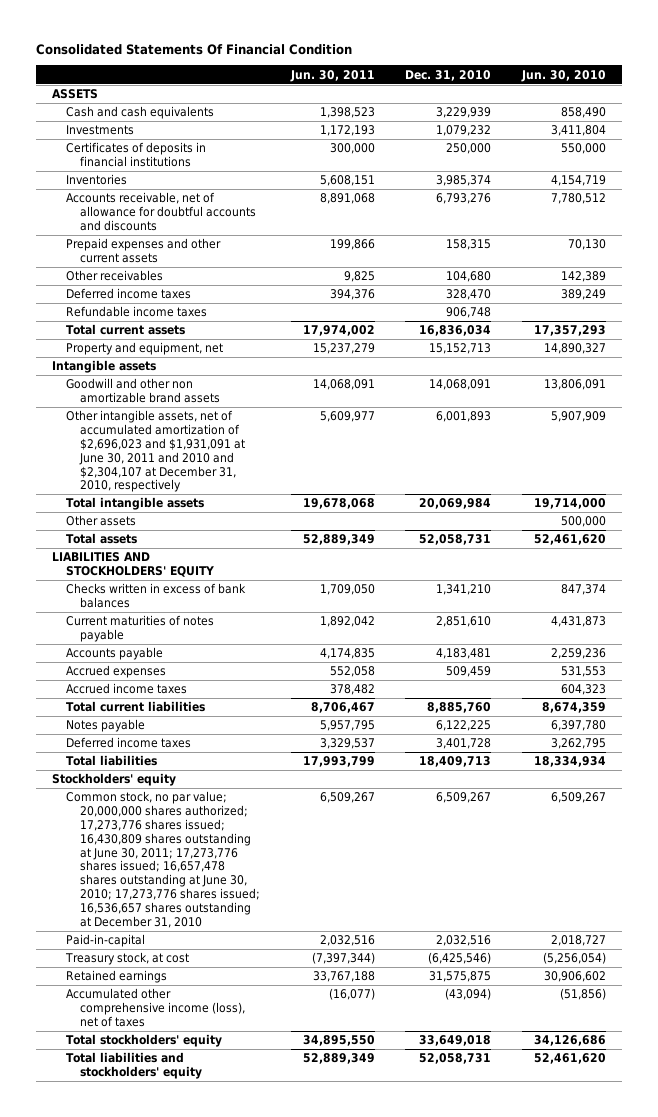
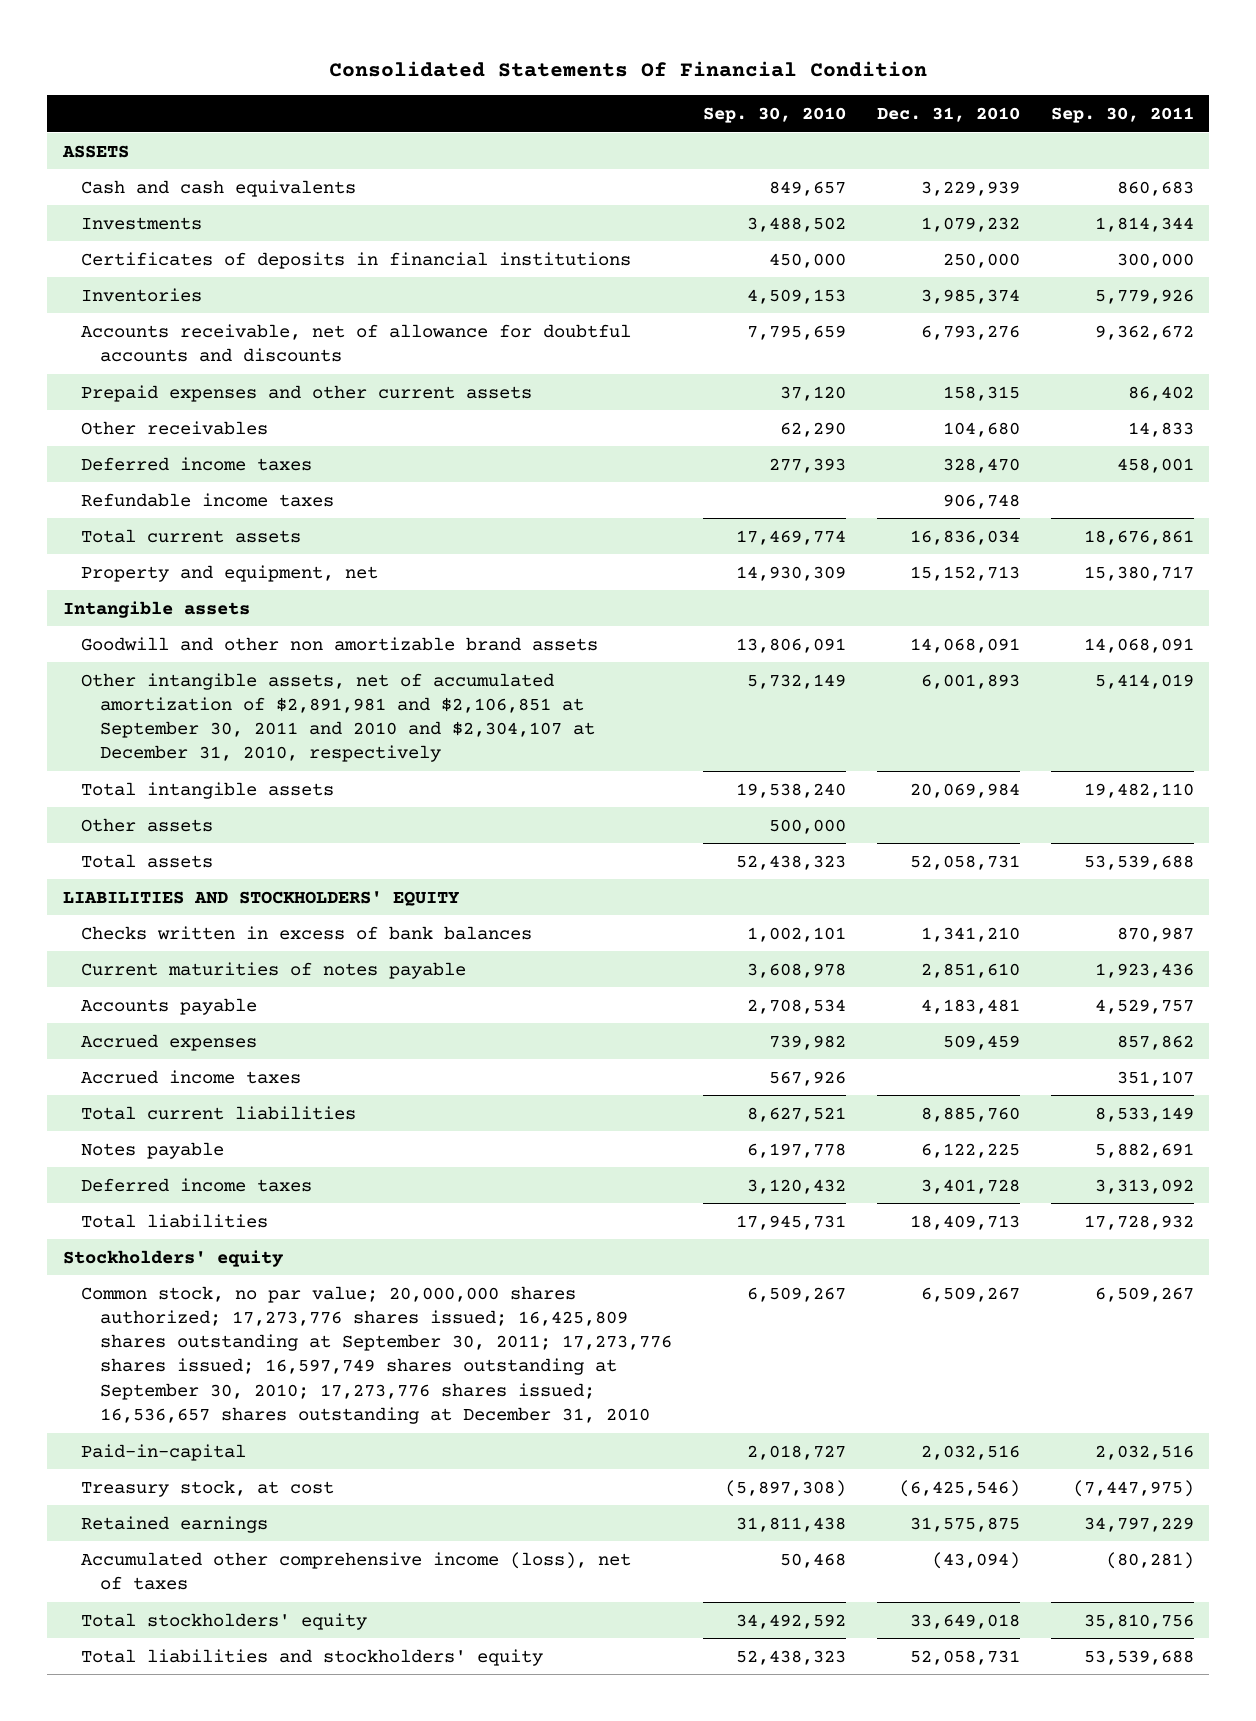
- | Jun. 30, 2011 | Dec. 31, 2010 | Jun. 30, 2010
+ | Sep. 30, 2010 | Dec. 31, 2010 | Sep. 30, 2011
- Other intangible assets, net of accumulated amortization of $2,696,023 and $1,931,091 at June 30, 2011 and 2010 and $2,304,107 at December 31, 2010, respectively | 5,609,977 | 6,001,893 | 5,907,909
+ Other intangible assets, net of accumulated amortization of $2,891,981 and $2,106,851 at September 30, 2011 and 2010 and $2,304,107 at December 31, 2010, respectively | 5,732,149 | 6,001,893 | 5,414,019
- Common stock, no par value; 20,000,000 shares authorized; 17,273,776 shares issued; 16,430,809 shares outstanding at June 30, 2011; 17,273,776 shares issued; 16,657,478 shares outstanding at June 30, 2010; 17,273,776 shares issued; 16,536,657 shares outstanding at December 31, 2010 | 6,509,267 | 6,509,267 | 6,509,267
+ Common stock, no par value; 20,000,000 shares authorized; 17,273,776 shares issued; 16,425,809 shares outstanding at September 30, 2011; 17,273,776 shares issued; 16,597,749 shares outstanding at September 30, 2010; 17,273,776 shares issued; 16,536,657 shares outstanding at December 31, 2010 | 6,509,267 | 6,509,267 | 6,509,267

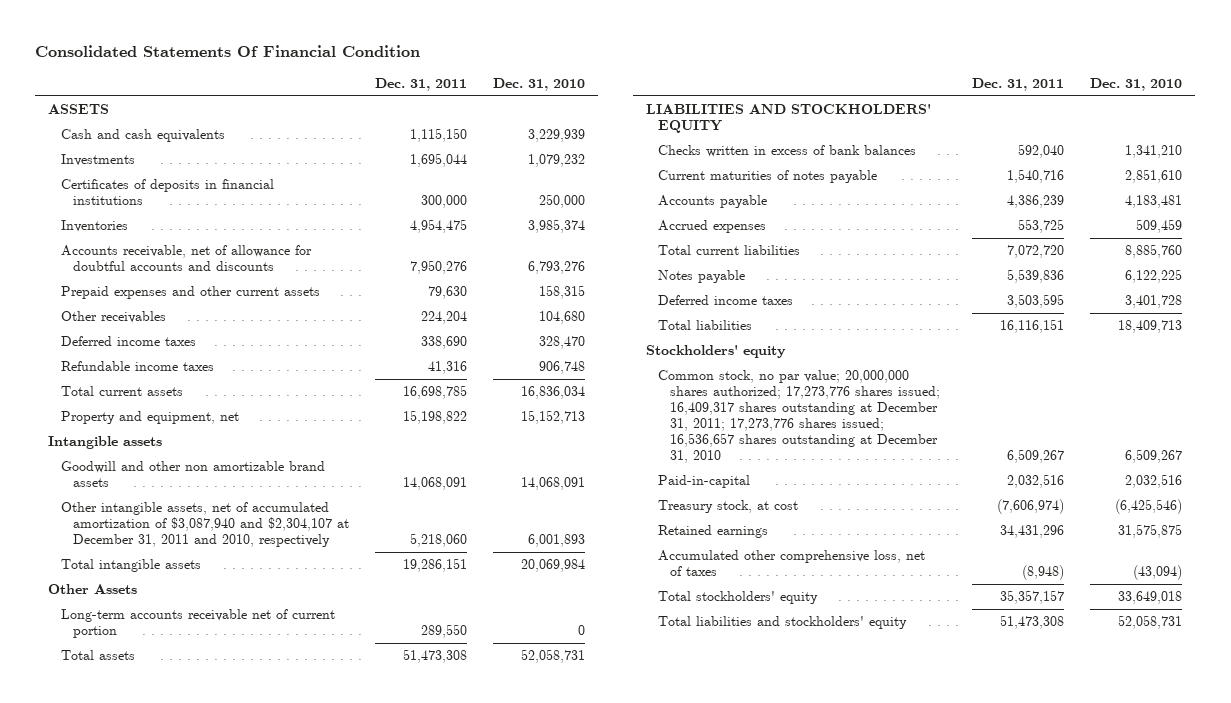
- | Sep. 30, 2010 | Dec. 31, 2010 | Sep. 30, 2011
+ | Dec. 31, 2011 | Dec. 31, 2010
- Other intangible assets, net of accumulated amortization of $2,891,981 and $2,106,851 at September 30, 2011 and 2010 and $2,304,107 at December 31, 2010, respectively | 5,732,149 | 6,001,893 | 5,414,019
+ Other intangible assets, net of accumulated amortization of $3,087,940 and $2,304,107 at December 31, 2011 and 2010, respectively | 5,218,060 | 6,001,893
- Other assets | 500,000 | |
+ Other Assets
+ Long-term accounts receivable net of current portion | 289,550 | 0
- Accrued income taxes | 567,926 | | 351,107
- Common stock, no par value; 20,000,000 shares authorized; 17,273,776 shares issued; 16,425,809 shares outstanding at September 30, 2011; 17,273,776 shares issued; 16,597,749 shares outstanding at September 30, 2010; 17,273,776 shares issued; 16,536,657 shares outstanding at December 31, 2010 | 6,509,267 | 6,509,267 | 6,509,267
+ Common stock, no par value; 20,000,000 shares authorized; 17,273,776 shares issued; 16,409,317 shares outstanding at December 31, 2011; 17,273,776 shares issued; 16,536,657 shares outstanding at December 31, 2010 | 6,509,267 | 6,509,267
- Accumulated other comprehensive income (loss), net of taxes | 50,468 | (43,094) | (80,281)
+ Accumulated other comprehensive loss, net of taxes | (8,948) | (43,094)

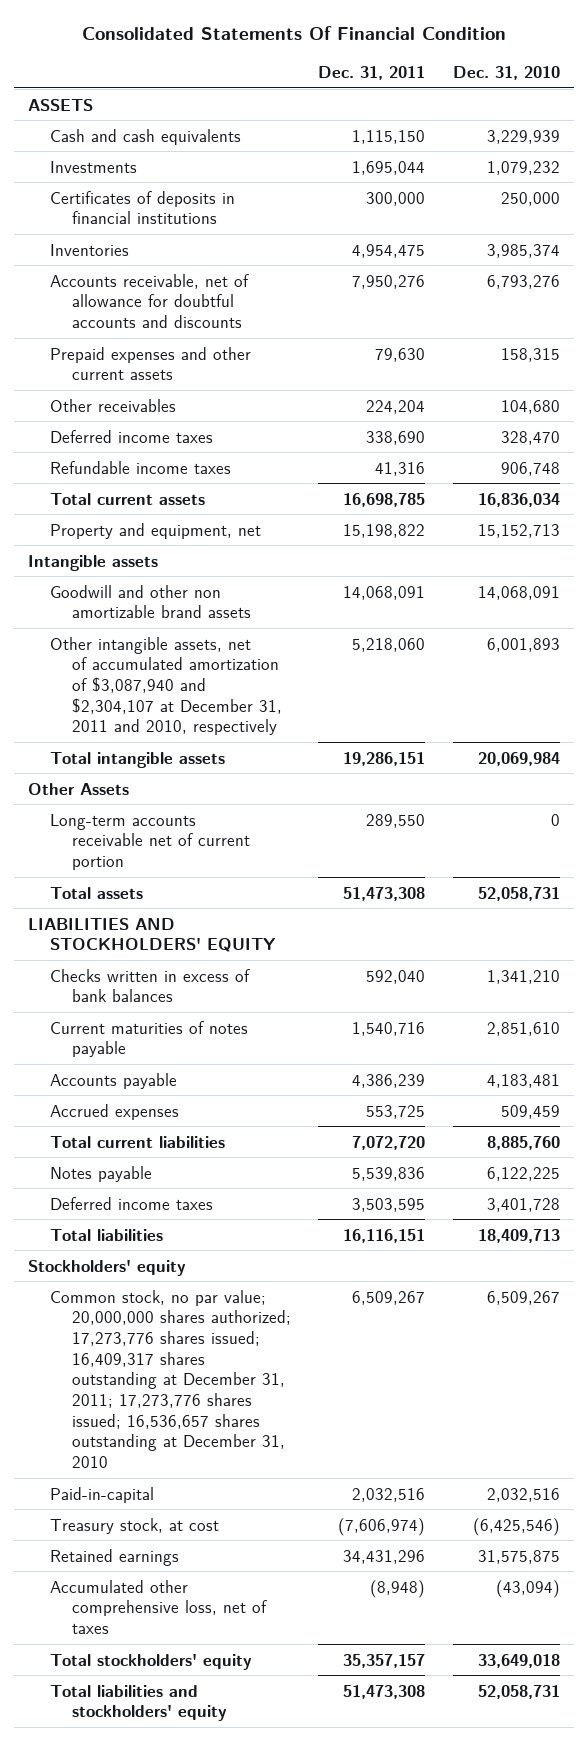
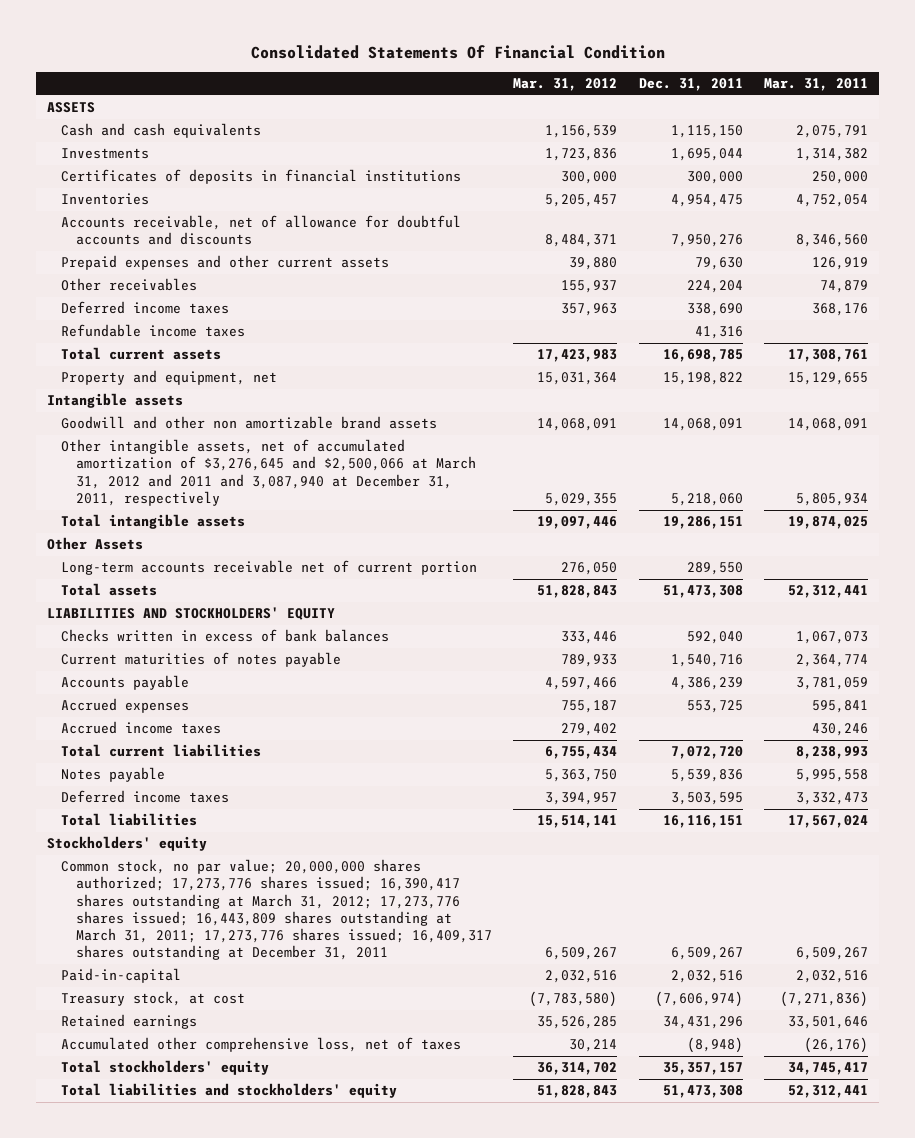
- | Dec. 31, 2011 | Dec. 31, 2010
+ | Mar. 31, 2012 | Dec. 31, 2011 | Mar. 31, 2011
- Other intangible assets, net of accumulated amortization of $3,087,940 and $2,304,107 at December 31, 2011 and 2010, respectively | 5,218,060 | 6,001,893
+ Other intangible assets, net of accumulated amortization of $3,276,645 and $2,500,066 at March 31, 2012 and 2011 and 3,087,940 at December 31, 2011, respectively | 5,029,355 | 5,218,060 | 5,805,934
+ Accrued income taxes | 279,402 | | 430,246
- Common stock, no par value; 20,000,000 shares authorized; 17,273,776 shares issued; 16,409,317 shares outstanding at December 31, 2011; 17,273,776 shares issued; 16,536,657 shares outstanding at December 31, 2010 | 6,509,267 | 6,509,267
+ Common stock, no par value; 20,000,000 shares authorized; 17,273,776 shares issued; 16,390,417 shares outstanding at March 31, 2012; 17,273,776 shares issued; 16,443,809 shares outstanding at March 31, 2011; 17,273,776 shares issued; 16,409,317 shares outstanding at December 31, 2011 | 6,509,267 | 6,509,267 | 6,509,267

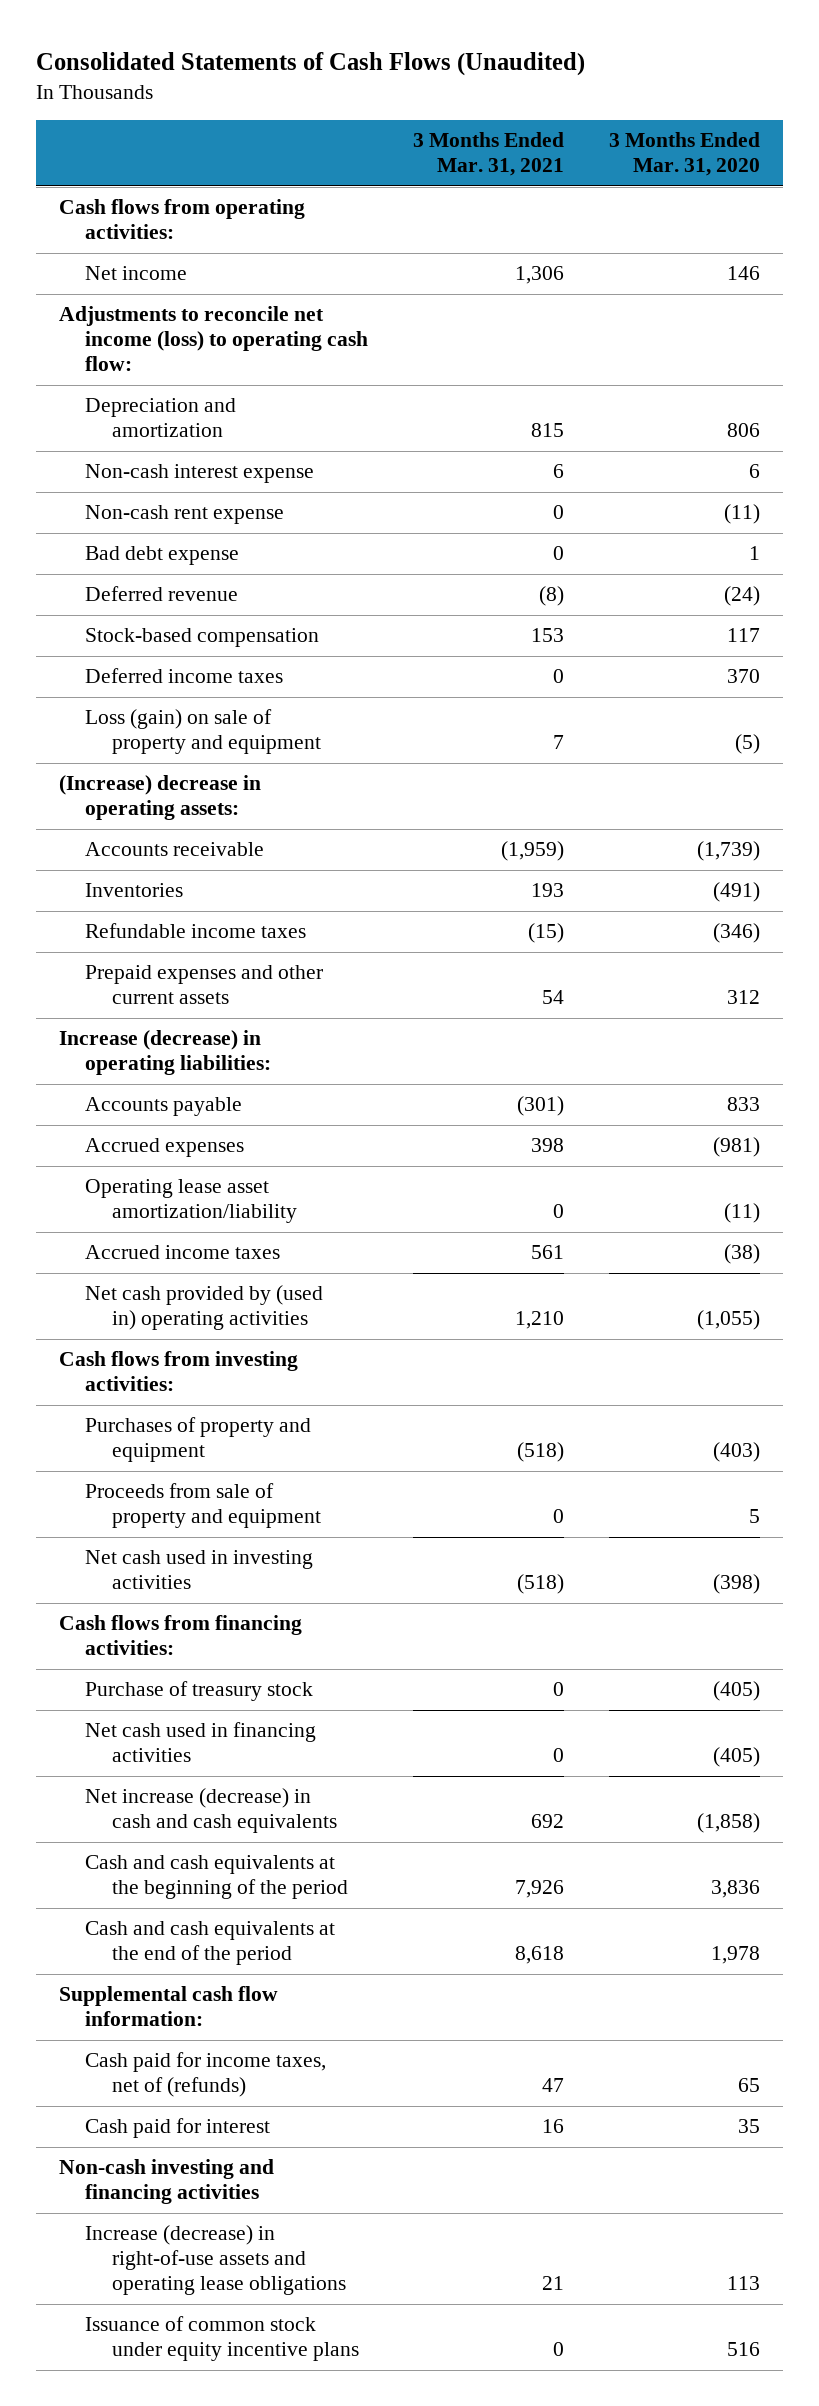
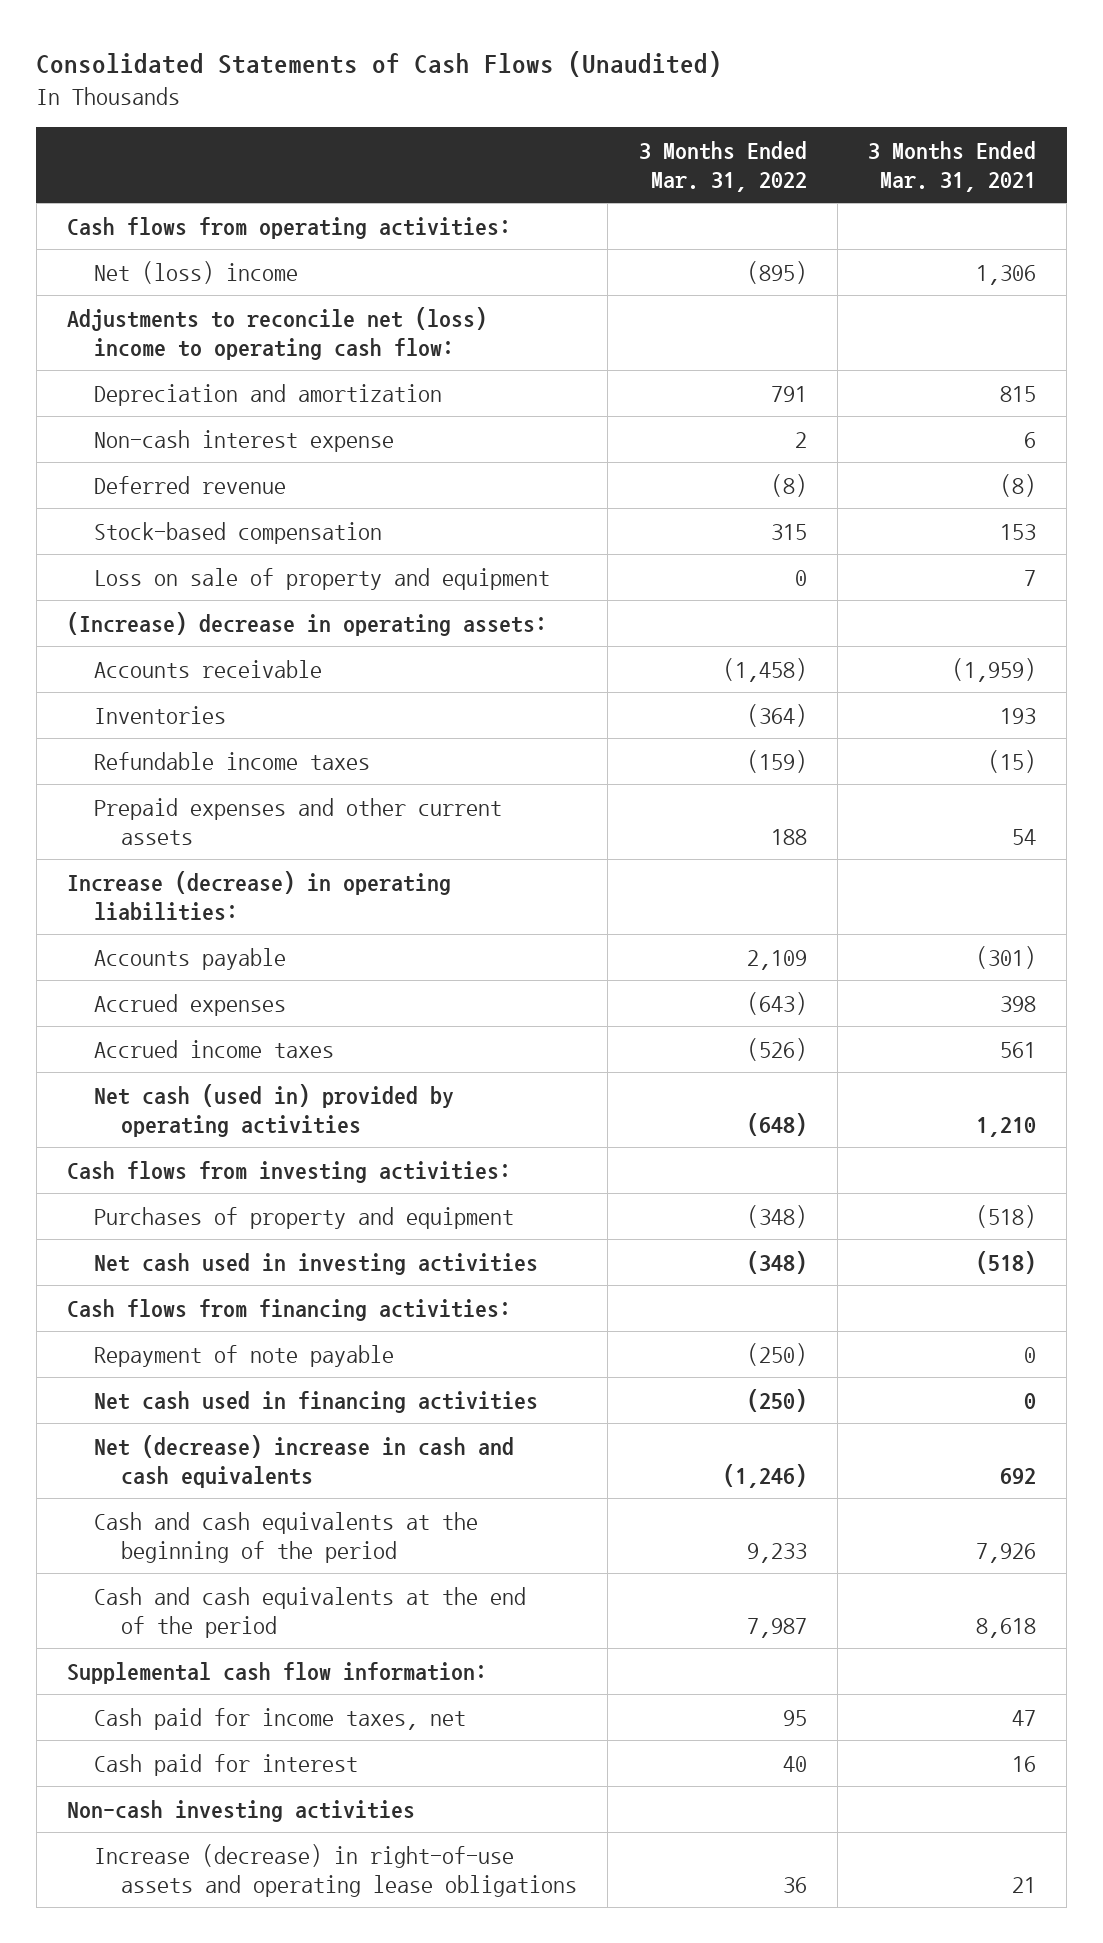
- | 3 Months Ended Mar. 31, 2021 | 3 Months Ended Mar. 31, 2020
+ | 3 Months Ended Mar. 31, 2022 | 3 Months Ended Mar. 31, 2021
- Net income | 1,306 | 146
- Adjustments to reconcile net income (loss) to operating cash flow:
+ Net (loss) income | (895) | 1,306
+ Adjustments to reconcile net (loss) income to operating cash flow:
- Non-cash rent expense | 0 | (11)
- Bad debt expense | 0 | 1
- Deferred income taxes | 0 | 370
- Loss (gain) on sale of property and equipment | 7 | (5)
+ Loss on sale of property and equipment | 0 | 7
- Operating lease asset amortization/liability | 0 | (11)
- Net cash provided by (used in) operating activities | 1,210 | (1,055)
+ Net cash (used in) provided by operating activities | (648) | 1,210
- Proceeds from sale of property and equipment | 0 | 5
- Purchase of treasury stock | 0 | (405)
+ Repayment of note payable | (250) | 0
- Net increase (decrease) in cash and cash equivalents | 692 | (1,858)
+ Net (decrease) increase in cash and cash equivalents | (1,246) | 692
- Cash paid for income taxes, net of (refunds) | 47 | 65
+ Cash paid for income taxes, net | 95 | 47
- Non-cash investing and financing activities
+ Non-cash investing activities
- Issuance of common stock under equity incentive plans | 0 | 516

